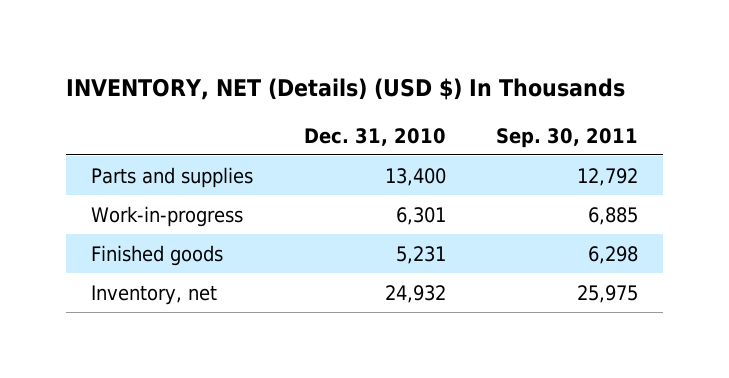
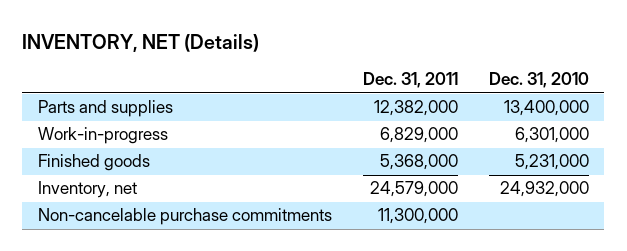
- INVENTORY, NET (Details) (USD $) In Thousands
+ INVENTORY, NET (Details)
- | Dec. 31, 2010 | Sep. 30, 2011
+ | Dec. 31, 2011 | Dec. 31, 2010
- Parts and supplies | 13,400 | 12,792
- Work-in-progress | 6,301 | 6,885
- Finished goods | 5,231 | 6,298
- Inventory, net | 24,932 | 25,975
+ Parts and supplies | 12,382,000 | 13,400,000
+ Work-in-progress | 6,829,000 | 6,301,000
+ Finished goods | 5,368,000 | 5,231,000
+ Inventory, net | 24,579,000 | 24,932,000
+ Non-cancelable purchase commitments | 11,300,000 |

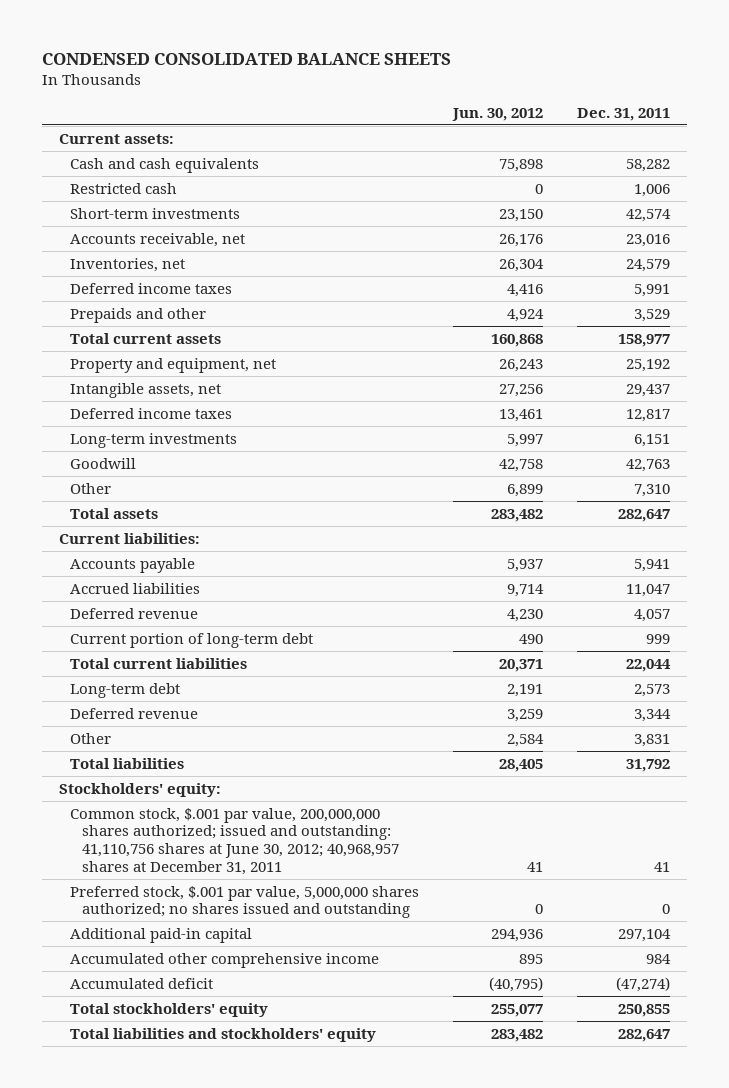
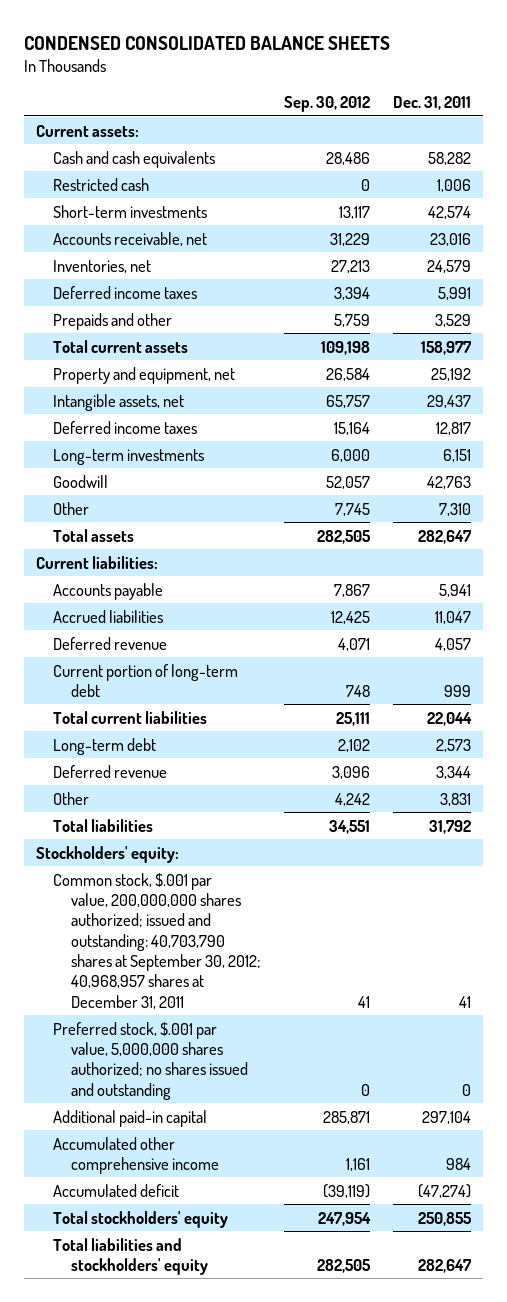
- | Jun. 30, 2012 | Dec. 31, 2011
+ | Sep. 30, 2012 | Dec. 31, 2011
- Common stock, $.001 par value, 200,000,000 shares authorized; issued and outstanding: 41,110,756 shares at June 30, 2012; 40,968,957 shares at December 31, 2011 | 41 | 41
+ Common stock, $.001 par value, 200,000,000 shares authorized; issued and outstanding: 40,703,790 shares at September 30, 2012; 40,968,957 shares at December 31, 2011 | 41 | 41

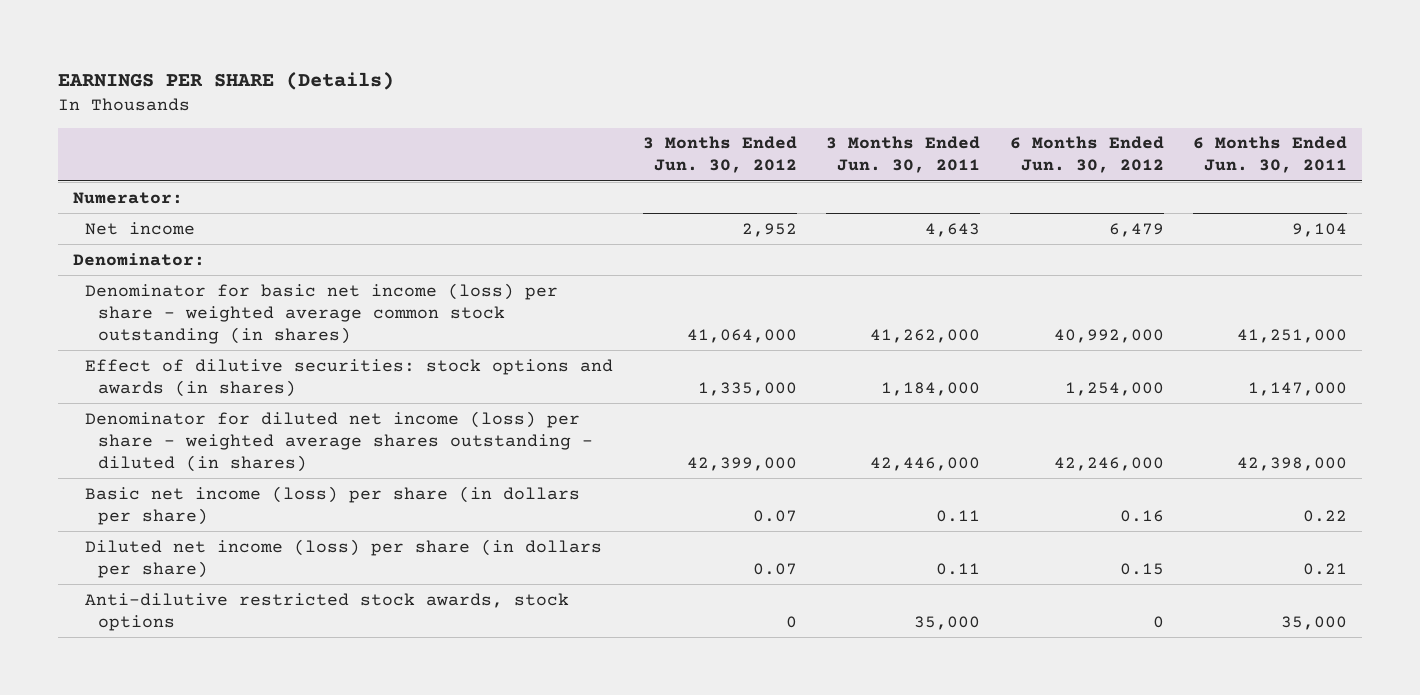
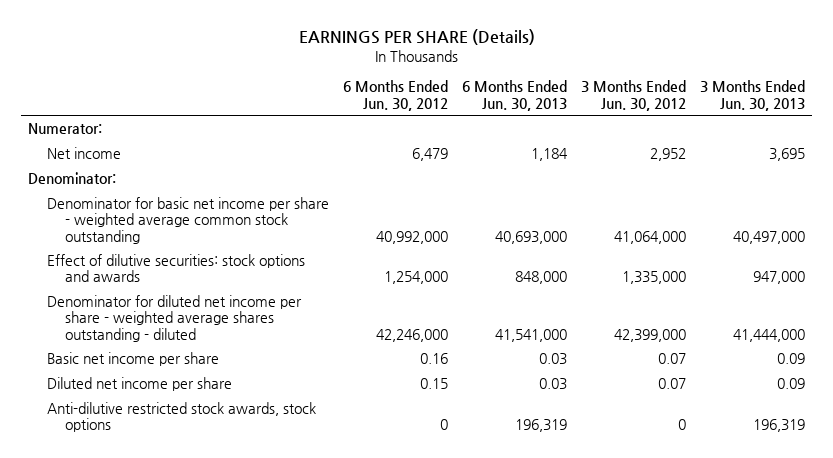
- | 3 Months Ended Jun. 30, 2012 | 3 Months Ended Jun. 30, 2011 | 6 Months Ended Jun. 30, 2012 | 6 Months Ended Jun. 30, 2011
+ | 6 Months Ended Jun. 30, 2012 | 6 Months Ended Jun. 30, 2013 | 3 Months Ended Jun. 30, 2012 | 3 Months Ended Jun. 30, 2013
- Denominator for basic net income (loss) per share - weighted average common stock outstanding (in shares) | 41,064,000 | 41,262,000 | 40,992,000 | 41,251,000
- Effect of dilutive securities: stock options and awards (in shares) | 1,335,000 | 1,184,000 | 1,254,000 | 1,147,000
- Denominator for diluted net income (loss) per share - weighted average shares outstanding - diluted (in shares) | 42,399,000 | 42,446,000 | 42,246,000 | 42,398,000
- Basic net income (loss) per share (in dollars per share) | 0.07 | 0.11 | 0.16 | 0.22
- Diluted net income (loss) per share (in dollars per share) | 0.07 | 0.11 | 0.15 | 0.21
+ Denominator for basic net income per share - weighted average common stock outstanding | 40,992,000 | 40,693,000 | 41,064,000 | 40,497,000
+ Effect of dilutive securities: stock options and awards | 1,254,000 | 848,000 | 1,335,000 | 947,000
+ Denominator for diluted net income per share - weighted average shares outstanding - diluted | 42,246,000 | 41,541,000 | 42,399,000 | 41,444,000
+ Basic net income per share | 0.16 | 0.03 | 0.07 | 0.09
+ Diluted net income per share | 0.15 | 0.03 | 0.07 | 0.09

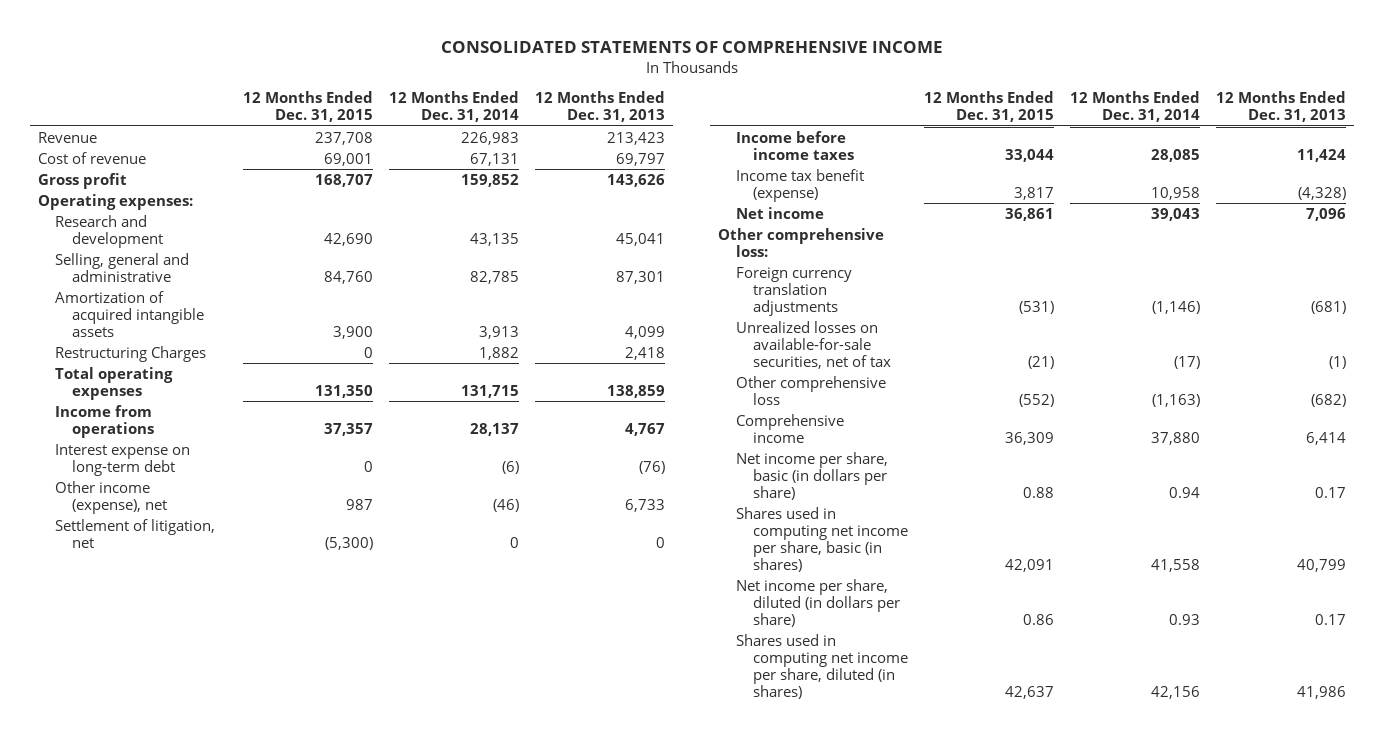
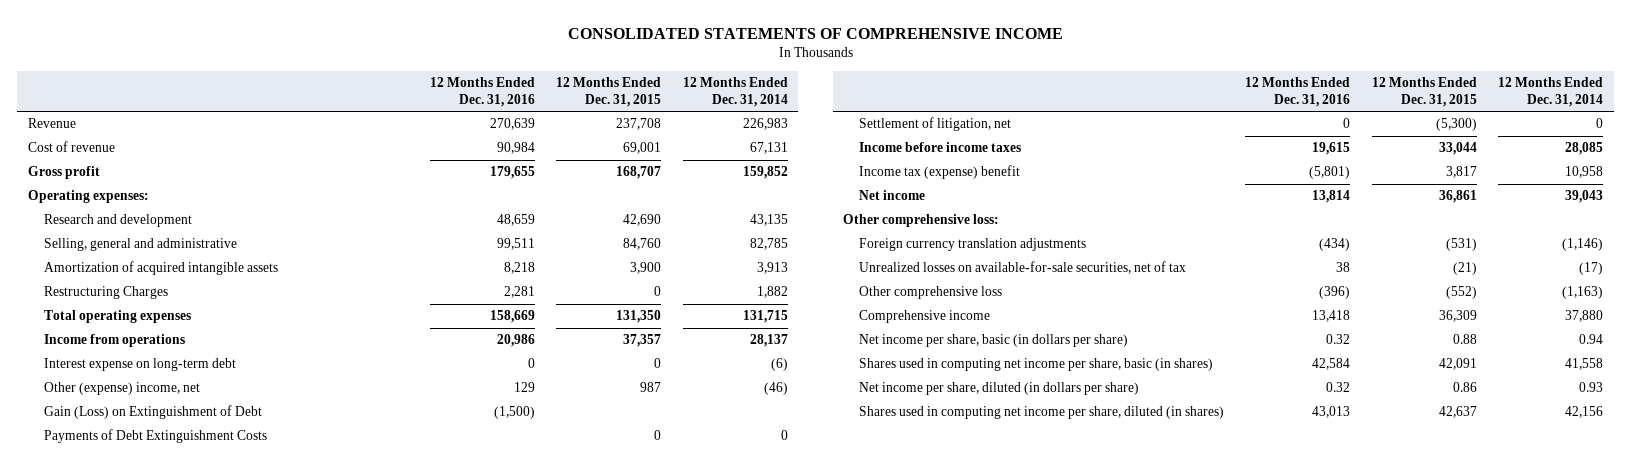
- | 12 Months Ended Dec. 31, 2015 | 12 Months Ended Dec. 31, 2014 | 12 Months Ended Dec. 31, 2013
+ | 12 Months Ended Dec. 31, 2016 | 12 Months Ended Dec. 31, 2015 | 12 Months Ended Dec. 31, 2014
- Other income (expense), net | 987 | (46) | 6,733
+ Other (expense) income, net | 129 | 987 | (46)
+ Gain (Loss) on Extinguishment of Debt | (1,500) | |
+ Payments of Debt Extinguishment Costs | | 0 | 0
- Income tax benefit (expense) | 3,817 | 10,958 | (4,328)
+ Income tax (expense) benefit | (5,801) | 3,817 | 10,958

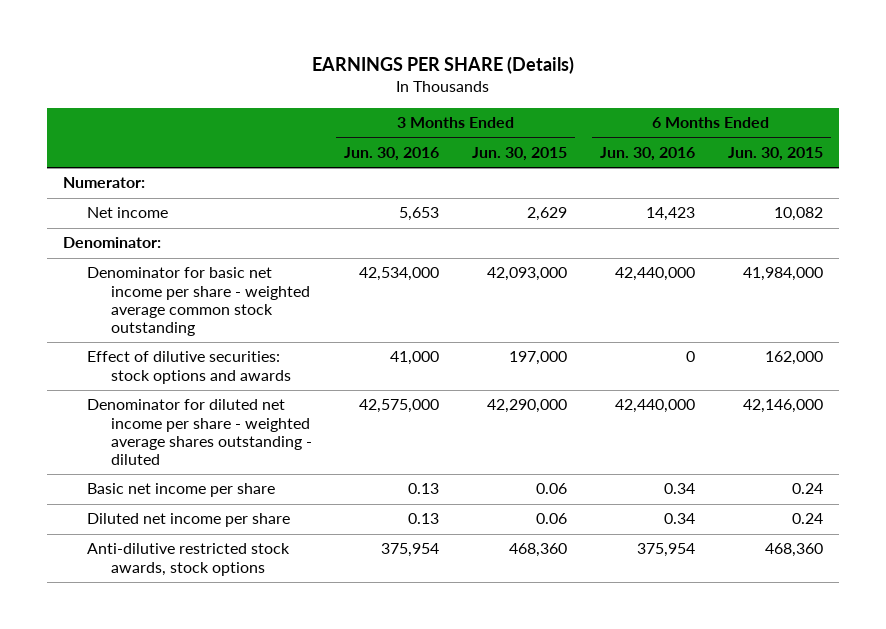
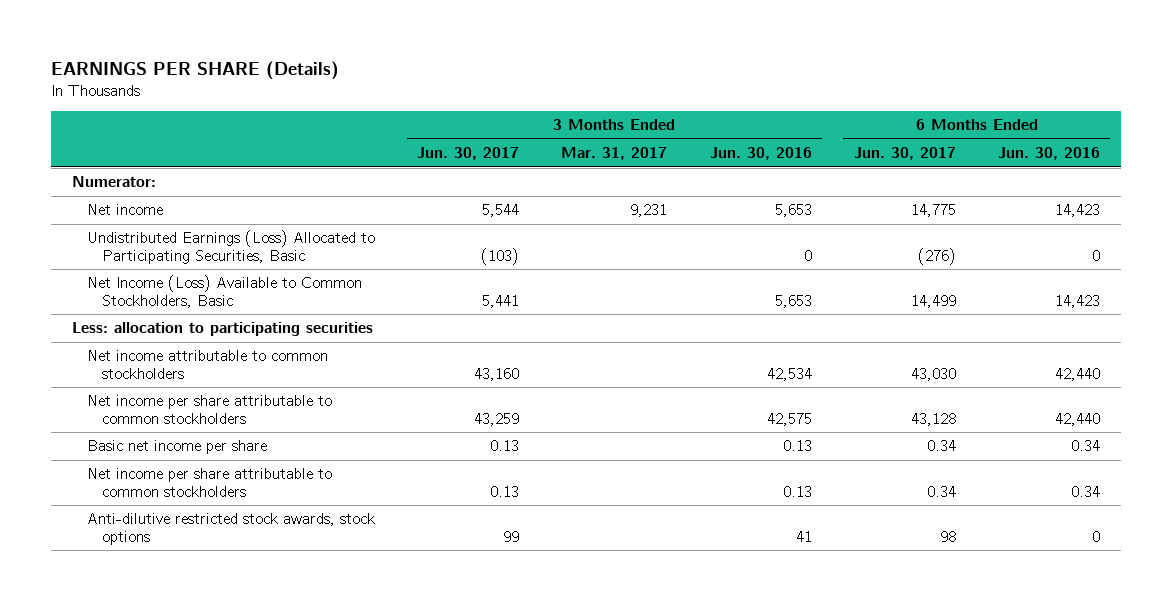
- | 3 Months Ended Jun. 30, 2016 | 3 Months Ended Jun. 30, 2015 | 6 Months Ended Jun. 30, 2016 | 6 Months Ended Jun. 30, 2015
+ | 3 Months Ended Jun. 30, 2017 | 3 Months Ended Mar. 31, 2017 | 3 Months Ended Jun. 30, 2016 | 6 Months Ended Jun. 30, 2017 | 6 Months Ended Jun. 30, 2016
- Denominator:
- Denominator for basic net income per share - weighted average common stock outstanding | 42,534,000 | 42,093,000 | 42,440,000 | 41,984,000
- Effect of dilutive securities: stock options and awards | 41,000 | 197,000 | 0 | 162,000
- Denominator for diluted net income per share - weighted average shares outstanding - diluted | 42,575,000 | 42,290,000 | 42,440,000 | 42,146,000
+ Undistributed Earnings (Loss) Allocated to Participating Securities, Basic | (103) | | 0 | (276) | 0
+ Net Income (Loss) Available to Common Stockholders, Basic | 5,441 | | 5,653 | 14,499 | 14,423
+ Less: allocation to participating securities
+ Net income attributable to common stockholders | 43,160 | | 42,534 | 43,030 | 42,440
+ Net income per share attributable to common stockholders | 43,259 | | 42,575 | 43,128 | 42,440
- Diluted net income per share | 0.13 | 0.06 | 0.34 | 0.24
- Anti-dilutive restricted stock awards, stock options | 375,954 | 468,360 | 375,954 | 468,360
+ Net income per share attributable to common stockholders | 0.13 | | 0.13 | 0.34 | 0.34
+ Anti-dilutive restricted stock awards, stock options | 99 | | 41 | 98 | 0

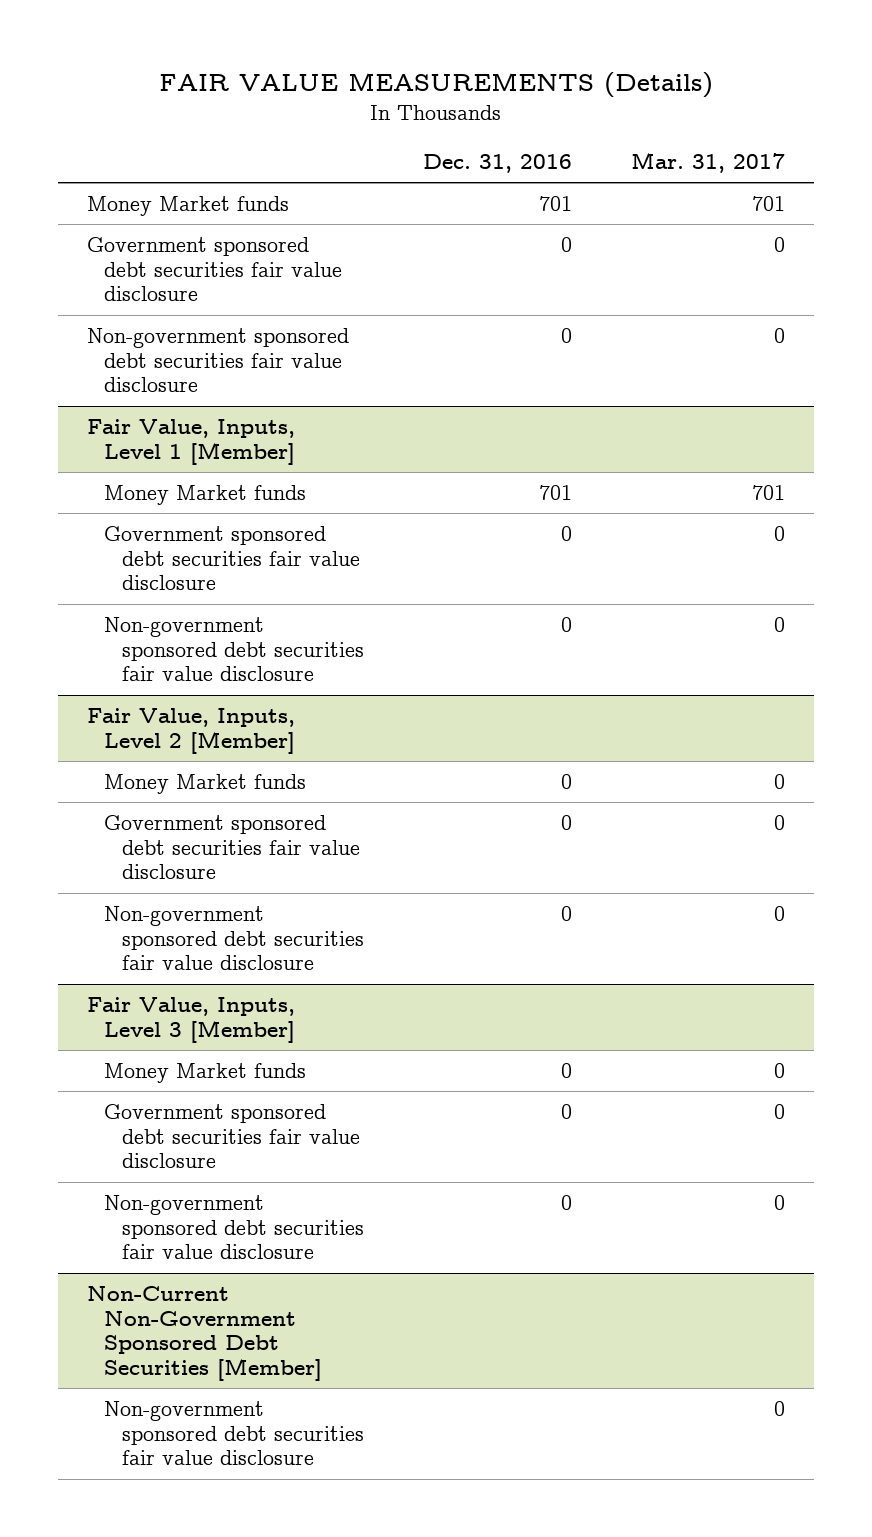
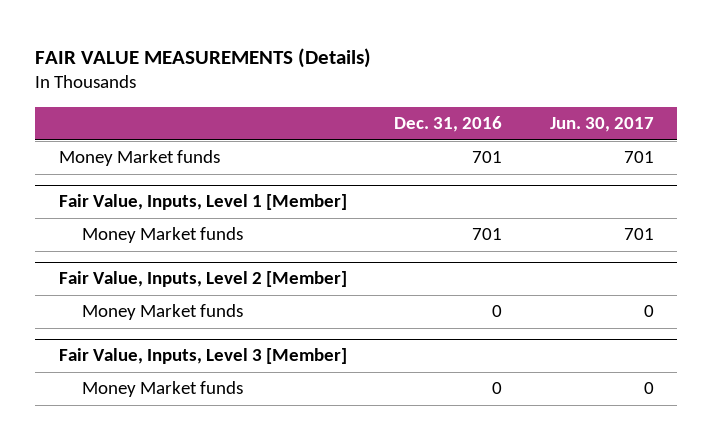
- | Dec. 31, 2016 | Mar. 31, 2017
+ | Dec. 31, 2016 | Jun. 30, 2017
- Government sponsored debt securities fair value disclosure | 0 | 0
- Non-government sponsored debt securities fair value disclosure | 0 | 0
@ Fair Value, Inputs, Level 1 [Member]
- Government sponsored debt securities fair value disclosure | 0 | 0
- Non-government sponsored debt securities fair value disclosure | 0 | 0
@ Fair Value, Inputs, Level 2 [Member]
- Government sponsored debt securities fair value disclosure | 0 | 0
- Non-government sponsored debt securities fair value disclosure | 0 | 0
@ Fair Value, Inputs, Level 3 [Member]
- Government sponsored debt securities fair value disclosure | 0 | 0
- Non-government sponsored debt securities fair value disclosure | 0 | 0
- Non-Current Non-Government Sponsored Debt Securities [Member]
- Non-government sponsored debt securities fair value disclosure | | 0

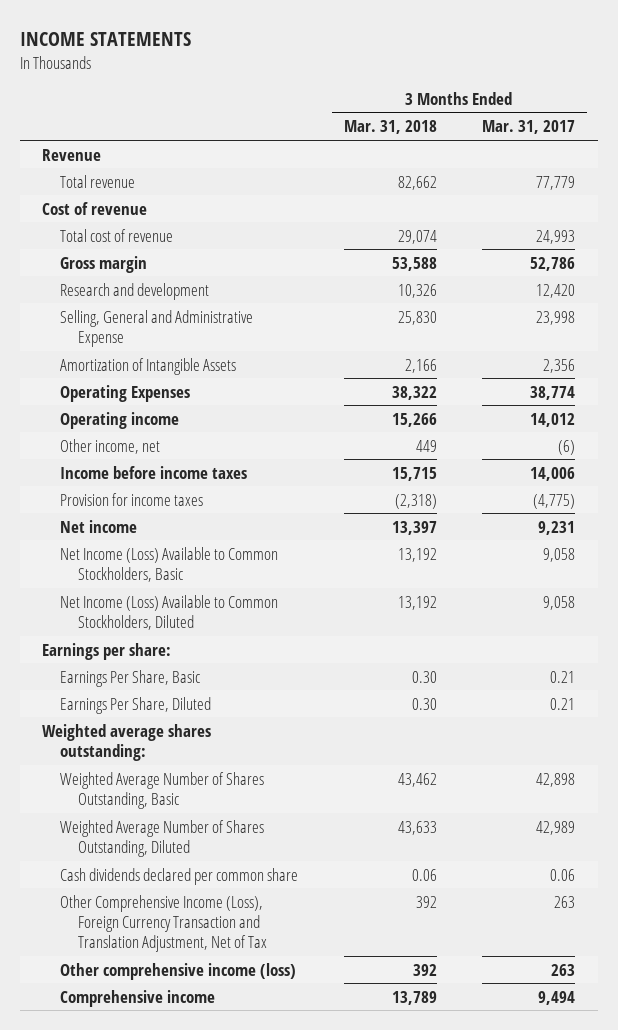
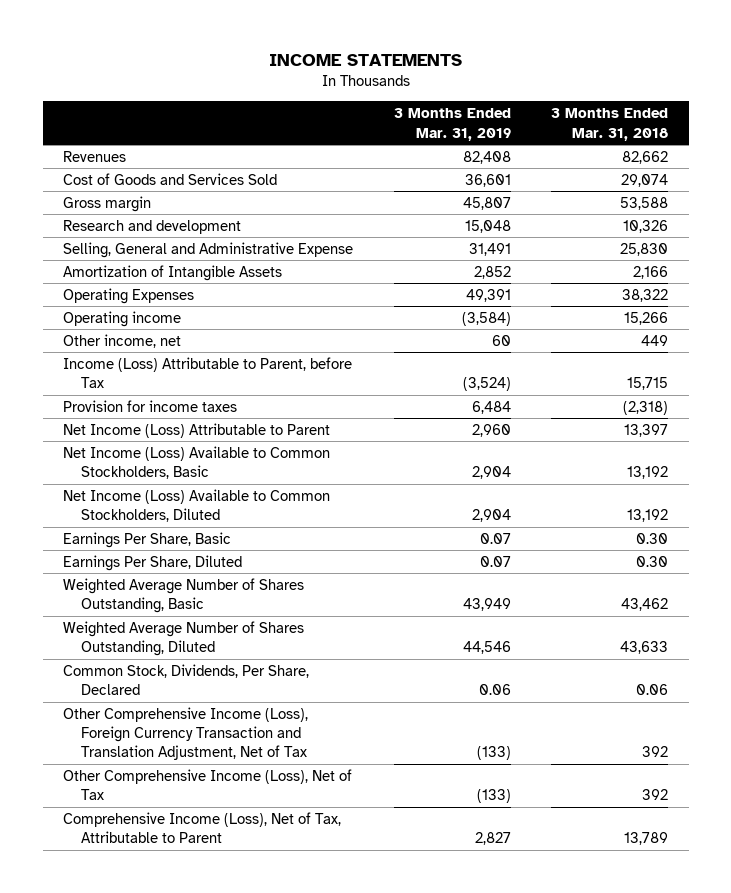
- | 3 Months Ended Mar. 31, 2018 | 3 Months Ended Mar. 31, 2017
+ | 3 Months Ended Mar. 31, 2019 | 3 Months Ended Mar. 31, 2018
- Revenue
- Total revenue | 82,662 | 77,779
- Cost of revenue
- Total cost of revenue | 29,074 | 24,993
+ Revenues | 82,408 | 82,662
+ Cost of Goods and Services Sold | 36,601 | 29,074
- Income before income taxes | 15,715 | 14,006
+ Income (Loss) Attributable to Parent, before Tax | (3,524) | 15,715
- Net income | 13,397 | 9,231
+ Net Income (Loss) Attributable to Parent | 2,960 | 13,397
- Earnings per share:
- Weighted average shares outstanding:
- Cash dividends declared per common share | 0.06 | 0.06
+ Common Stock, Dividends, Per Share, Declared | 0.06 | 0.06
- Other comprehensive income (loss) | 392 | 263
- Comprehensive income | 13,789 | 9,494
+ Other Comprehensive Income (Loss), Net of Tax | (133) | 392
+ Comprehensive Income (Loss), Net of Tax, Attributable to Parent | 2,827 | 13,789

